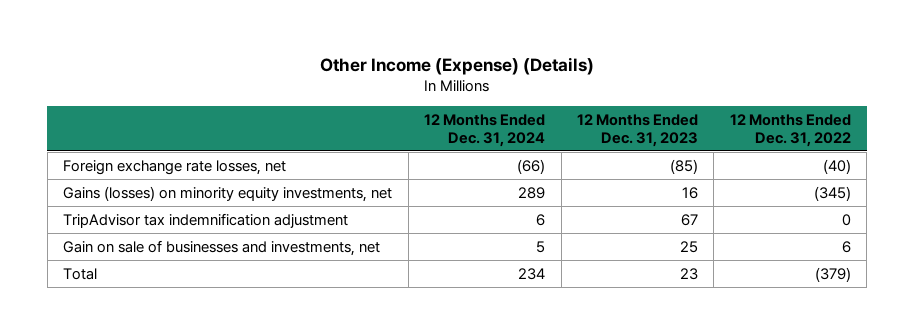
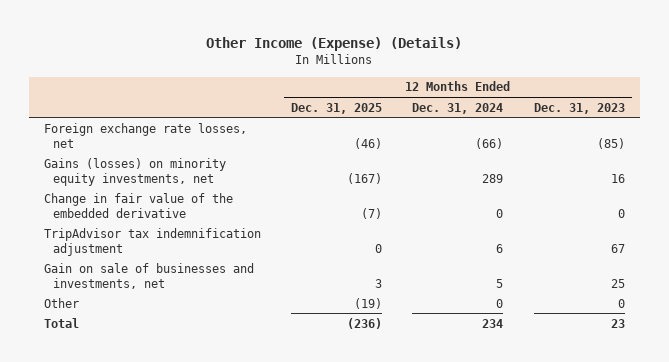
- | 12 Months Ended Dec. 31, 2024 | 12 Months Ended Dec. 31, 2023 | 12 Months Ended Dec. 31, 2022
+ | 12 Months Ended Dec. 31, 2025 | 12 Months Ended Dec. 31, 2024 | 12 Months Ended Dec. 31, 2023
+ Change in fair value of the embedded derivative | (7) | 0 | 0
+ Other | (19) | 0 | 0

